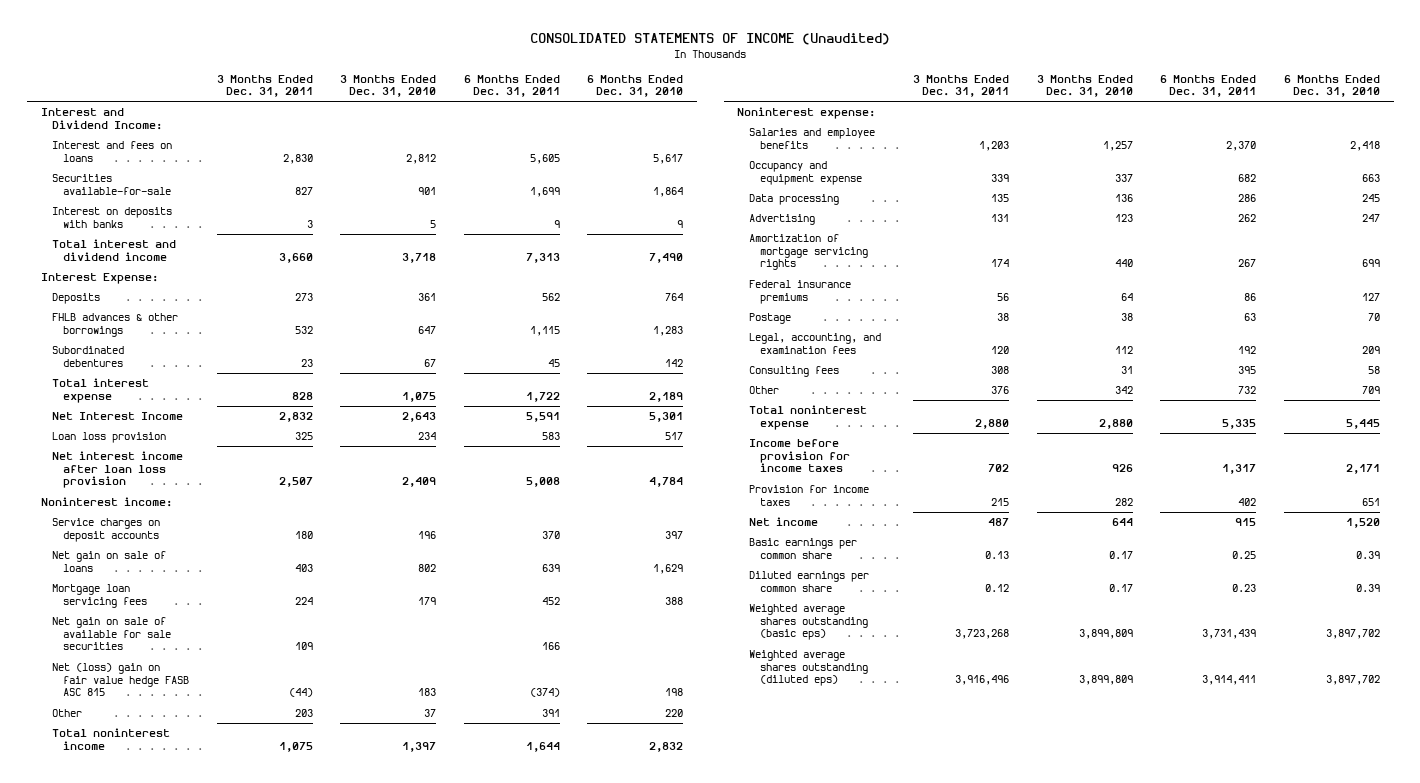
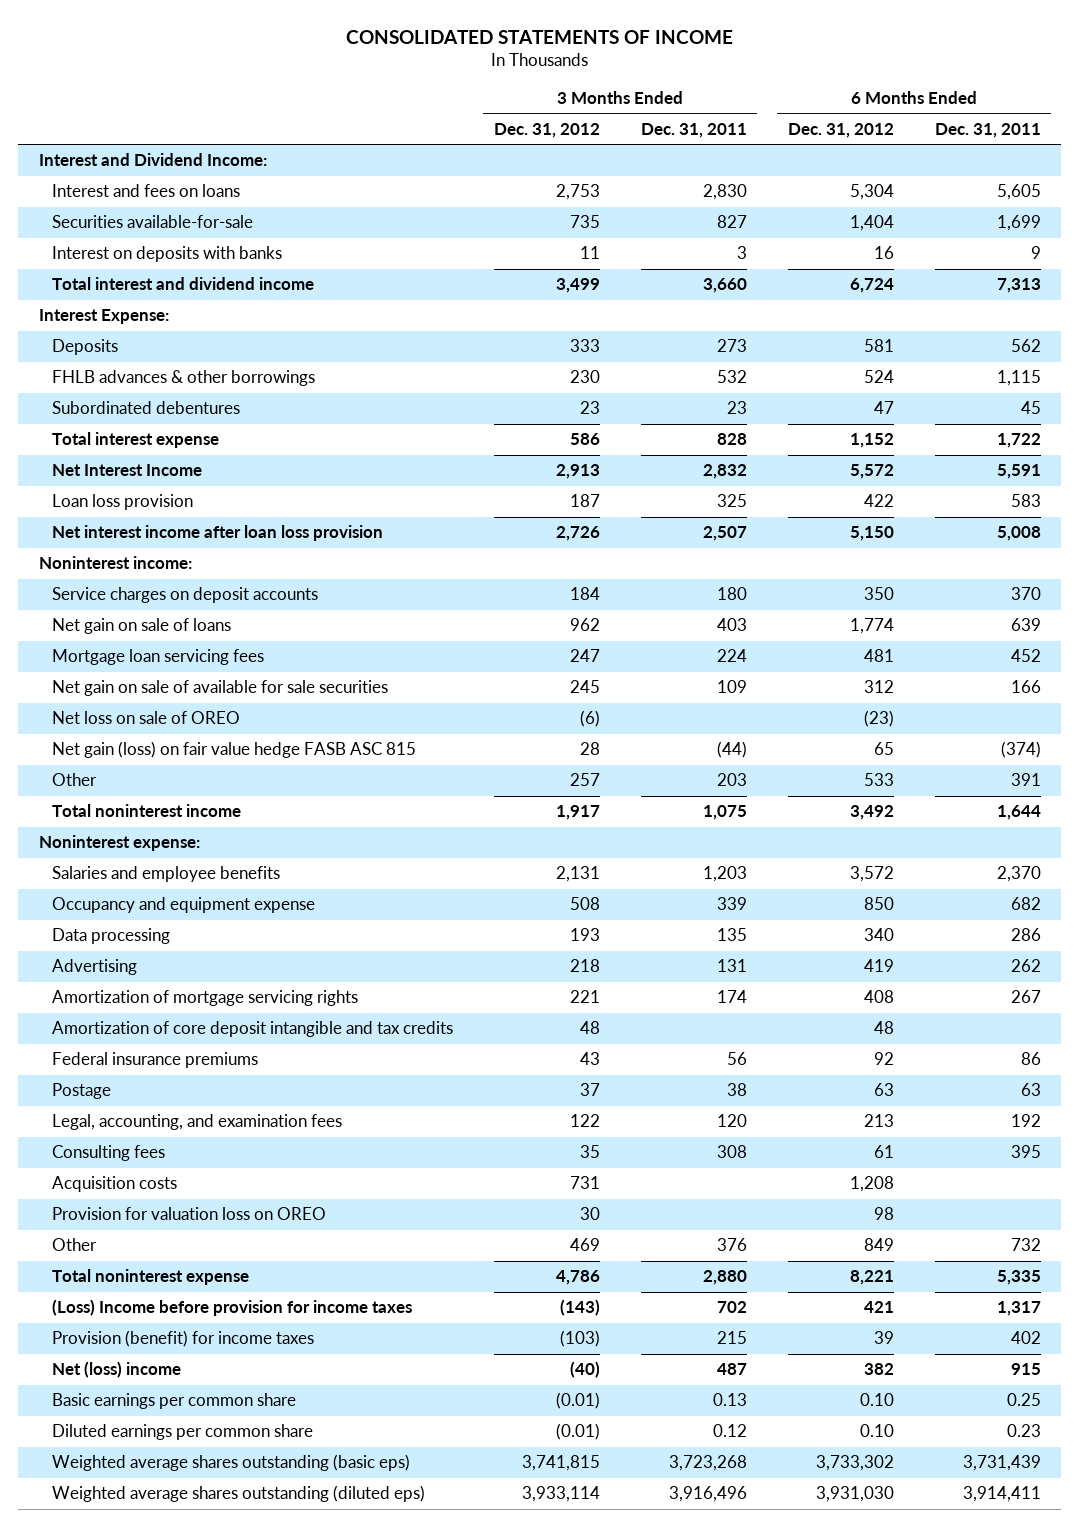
- CONSOLIDATED STATEMENTS OF INCOME (Unaudited)
+ CONSOLIDATED STATEMENTS OF INCOME
- | 3 Months Ended Dec. 31, 2011 | 3 Months Ended Dec. 31, 2010 | 6 Months Ended Dec. 31, 2011 | 6 Months Ended Dec. 31, 2010
+ | 3 Months Ended Dec. 31, 2012 | 3 Months Ended Dec. 31, 2011 | 6 Months Ended Dec. 31, 2012 | 6 Months Ended Dec. 31, 2011
- Net (loss) gain on fair value hedge FASB ASC 815 | (44) | 183 | (374) | 198
+ Net loss on sale of OREO | (6) | | (23) |
+ Net gain (loss) on fair value hedge FASB ASC 815 | 28 | (44) | 65 | (374)
+ Amortization of core deposit intangible and tax credits | 48 | | 48 |
+ Acquisition costs | 731 | | 1,208 |
+ Provision for valuation loss on OREO | 30 | | 98 |
- Income before provision for income taxes | 702 | 926 | 1,317 | 2,171
- Provision for income taxes | 215 | 282 | 402 | 651
- Net income | 487 | 644 | 915 | 1,520
+ (Loss) Income before provision for income taxes | (143) | 702 | 421 | 1,317
+ Provision (benefit) for income taxes | (103) | 215 | 39 | 402
+ Net (loss) income | (40) | 487 | 382 | 915

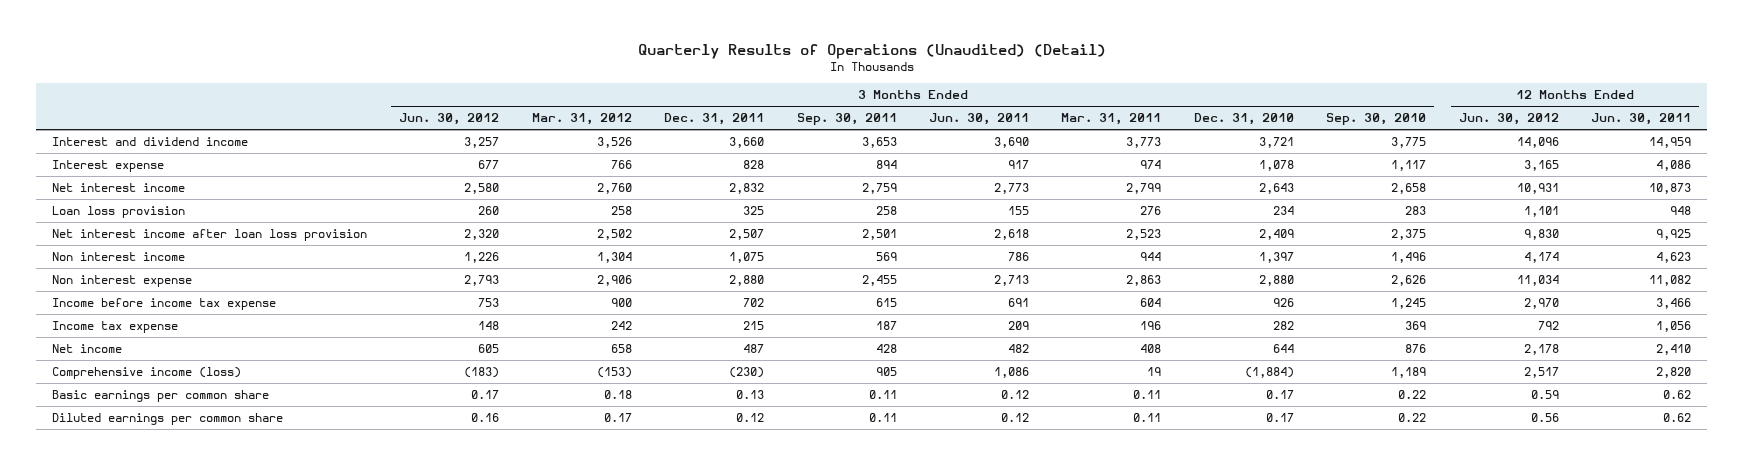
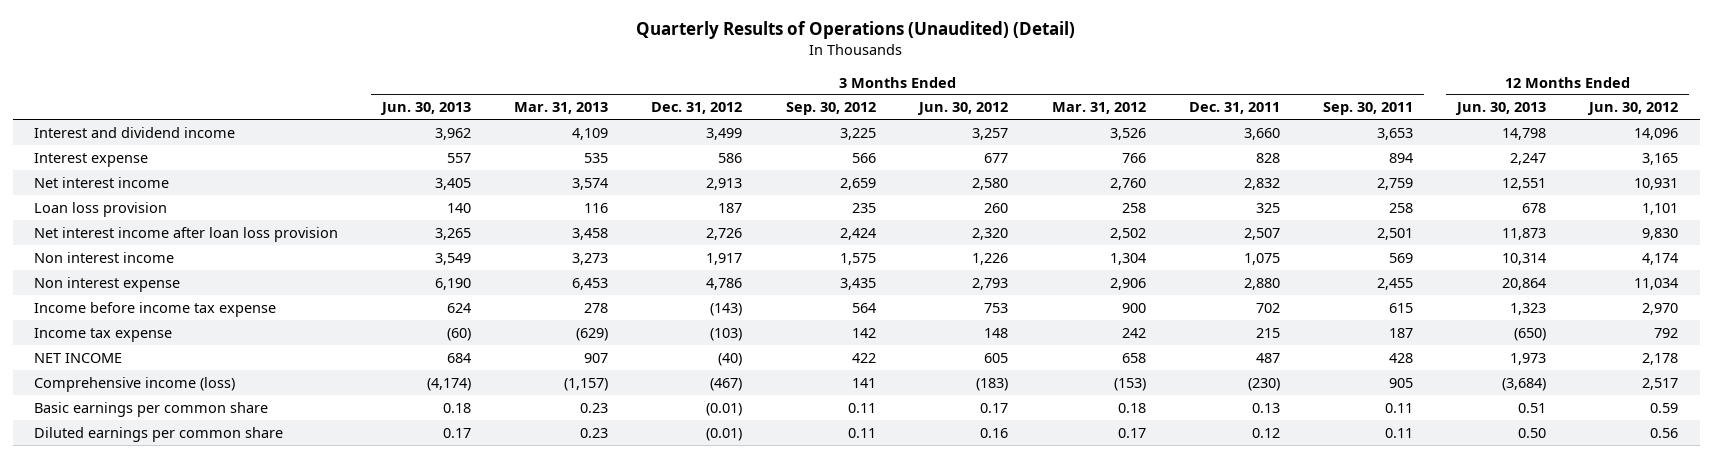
- | 3 Months Ended Jun. 30, 2012 | 3 Months Ended Mar. 31, 2012 | 3 Months Ended Dec. 31, 2011 | 3 Months Ended Sep. 30, 2011 | 3 Months Ended Jun. 30, 2011 | 3 Months Ended Mar. 31, 2011 | 3 Months Ended Dec. 31, 2010 | 3 Months Ended Sep. 30, 2010 | 12 Months Ended Jun. 30, 2012 | 12 Months Ended Jun. 30, 2011
+ | 3 Months Ended Jun. 30, 2013 | 3 Months Ended Mar. 31, 2013 | 3 Months Ended Dec. 31, 2012 | 3 Months Ended Sep. 30, 2012 | 3 Months Ended Jun. 30, 2012 | 3 Months Ended Mar. 31, 2012 | 3 Months Ended Dec. 31, 2011 | 3 Months Ended Sep. 30, 2011 | 12 Months Ended Jun. 30, 2013 | 12 Months Ended Jun. 30, 2012
- Net income | 605 | 658 | 487 | 428 | 482 | 408 | 644 | 876 | 2,178 | 2,410
+ NET INCOME | 684 | 907 | (40) | 422 | 605 | 658 | 487 | 428 | 1,973 | 2,178

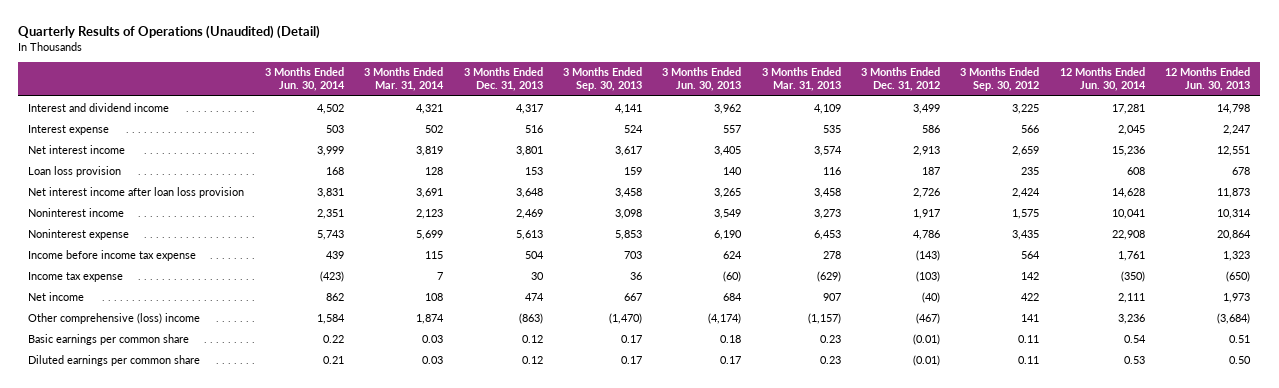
- | 3 Months Ended Jun. 30, 2013 | 3 Months Ended Mar. 31, 2013 | 3 Months Ended Dec. 31, 2012 | 3 Months Ended Sep. 30, 2012 | 3 Months Ended Jun. 30, 2012 | 3 Months Ended Mar. 31, 2012 | 3 Months Ended Dec. 31, 2011 | 3 Months Ended Sep. 30, 2011 | 12 Months Ended Jun. 30, 2013 | 12 Months Ended Jun. 30, 2012
+ | 3 Months Ended Jun. 30, 2014 | 3 Months Ended Mar. 31, 2014 | 3 Months Ended Dec. 31, 2013 | 3 Months Ended Sep. 30, 2013 | 3 Months Ended Jun. 30, 2013 | 3 Months Ended Mar. 31, 2013 | 3 Months Ended Dec. 31, 2012 | 3 Months Ended Sep. 30, 2012 | 12 Months Ended Jun. 30, 2014 | 12 Months Ended Jun. 30, 2013
- Non interest income | 3,549 | 3,273 | 1,917 | 1,575 | 1,226 | 1,304 | 1,075 | 569 | 10,314 | 4,174
- Non interest expense | 6,190 | 6,453 | 4,786 | 3,435 | 2,793 | 2,906 | 2,880 | 2,455 | 20,864 | 11,034
+ Noninterest income | 2,351 | 2,123 | 2,469 | 3,098 | 3,549 | 3,273 | 1,917 | 1,575 | 10,041 | 10,314
+ Noninterest expense | 5,743 | 5,699 | 5,613 | 5,853 | 6,190 | 6,453 | 4,786 | 3,435 | 22,908 | 20,864
- NET INCOME | 684 | 907 | (40) | 422 | 605 | 658 | 487 | 428 | 1,973 | 2,178
- Comprehensive income (loss) | (4,174) | (1,157) | (467) | 141 | (183) | (153) | (230) | 905 | (3,684) | 2,517
+ Net income | 862 | 108 | 474 | 667 | 684 | 907 | (40) | 422 | 2,111 | 1,973
+ Other comprehensive (loss) income | 1,584 | 1,874 | (863) | (1,470) | (4,174) | (1,157) | (467) | 141 | 3,236 | (3,684)

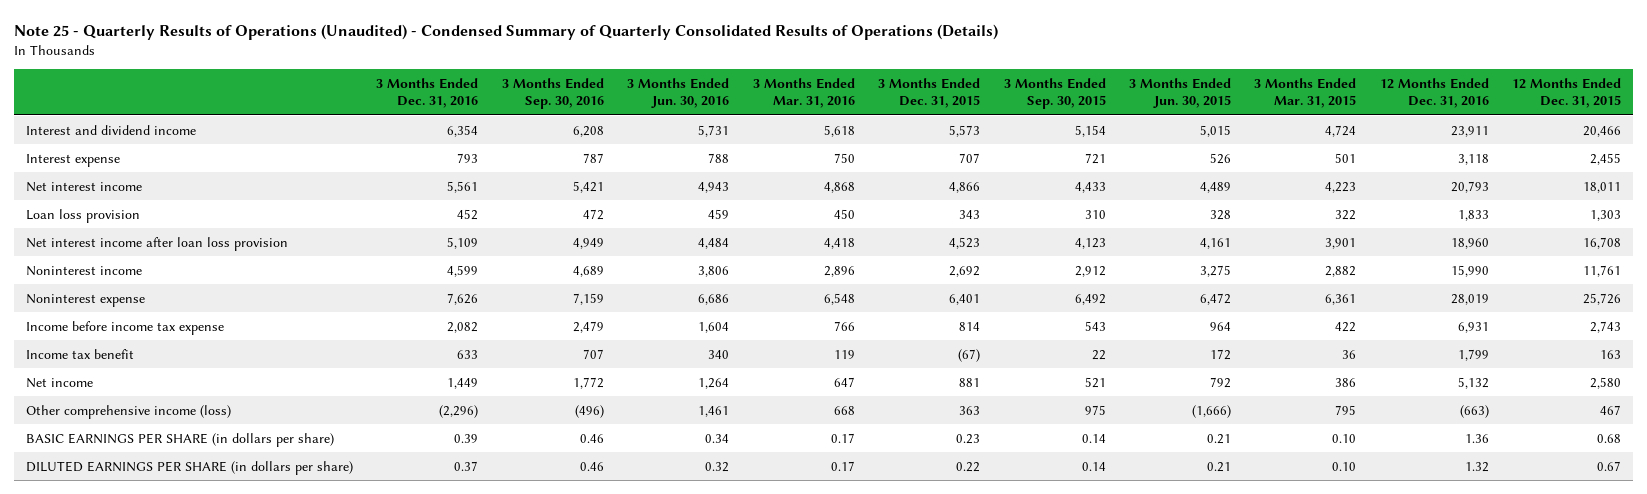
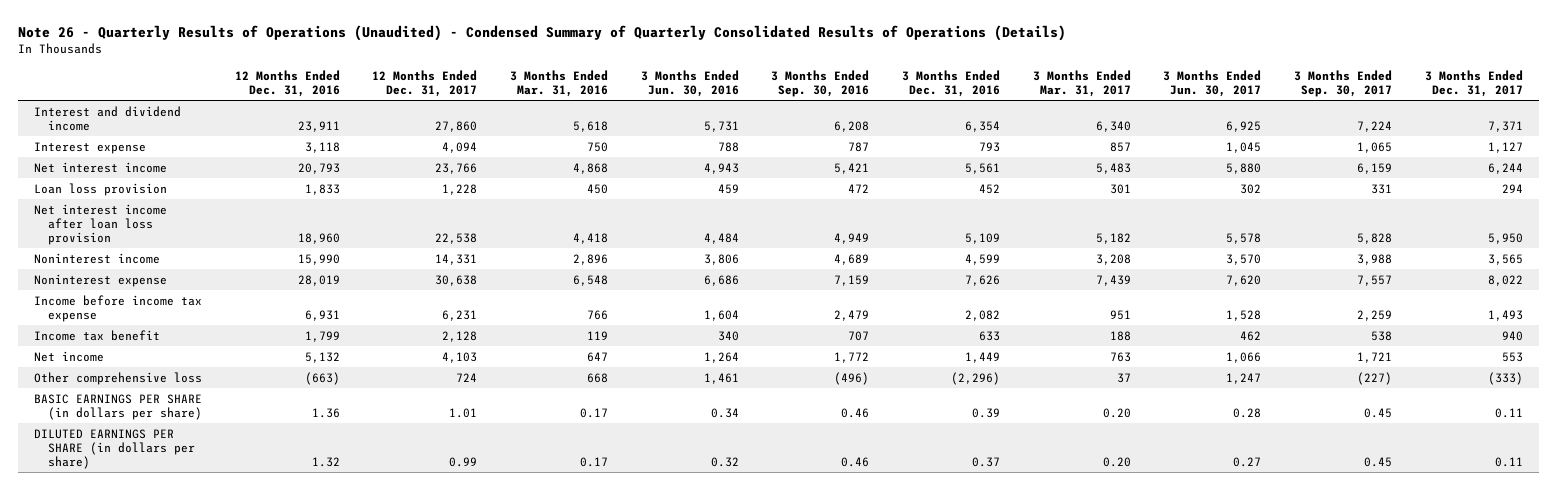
- Note 25 - Quarterly Results of Operations (Unaudited) - Condensed Summary of Quarterly Consolidated Results of Operations (Details)
+ Note 26 - Quarterly Results of Operations (Unaudited) - Condensed Summary of Quarterly Consolidated Results of Operations (Details)
- | 3 Months Ended Dec. 31, 2016 | 3 Months Ended Sep. 30, 2016 | 3 Months Ended Jun. 30, 2016 | 3 Months Ended Mar. 31, 2016 | 3 Months Ended Dec. 31, 2015 | 3 Months Ended Sep. 30, 2015 | 3 Months Ended Jun. 30, 2015 | 3 Months Ended Mar. 31, 2015 | 12 Months Ended Dec. 31, 2016 | 12 Months Ended Dec. 31, 2015
+ | 12 Months Ended Dec. 31, 2016 | 12 Months Ended Dec. 31, 2017 | 3 Months Ended Mar. 31, 2016 | 3 Months Ended Jun. 30, 2016 | 3 Months Ended Sep. 30, 2016 | 3 Months Ended Dec. 31, 2016 | 3 Months Ended Mar. 31, 2017 | 3 Months Ended Jun. 30, 2017 | 3 Months Ended Sep. 30, 2017 | 3 Months Ended Dec. 31, 2017
- Other comprehensive income (loss) | (2,296) | (496) | 1,461 | 668 | 363 | 975 | (1,666) | 795 | (663) | 467
+ Other comprehensive loss | (663) | 724 | 668 | 1,461 | (496) | (2,296) | 37 | 1,247 | (227) | (333)

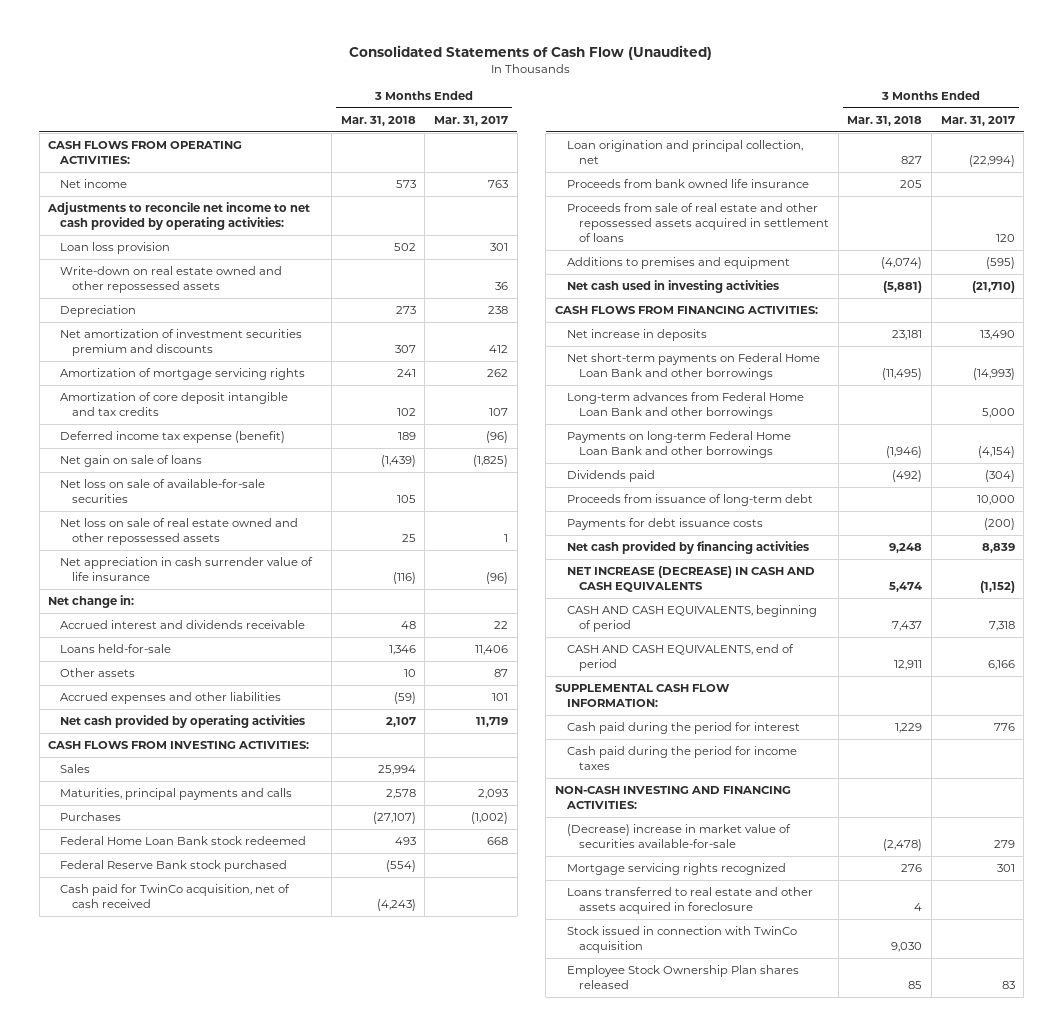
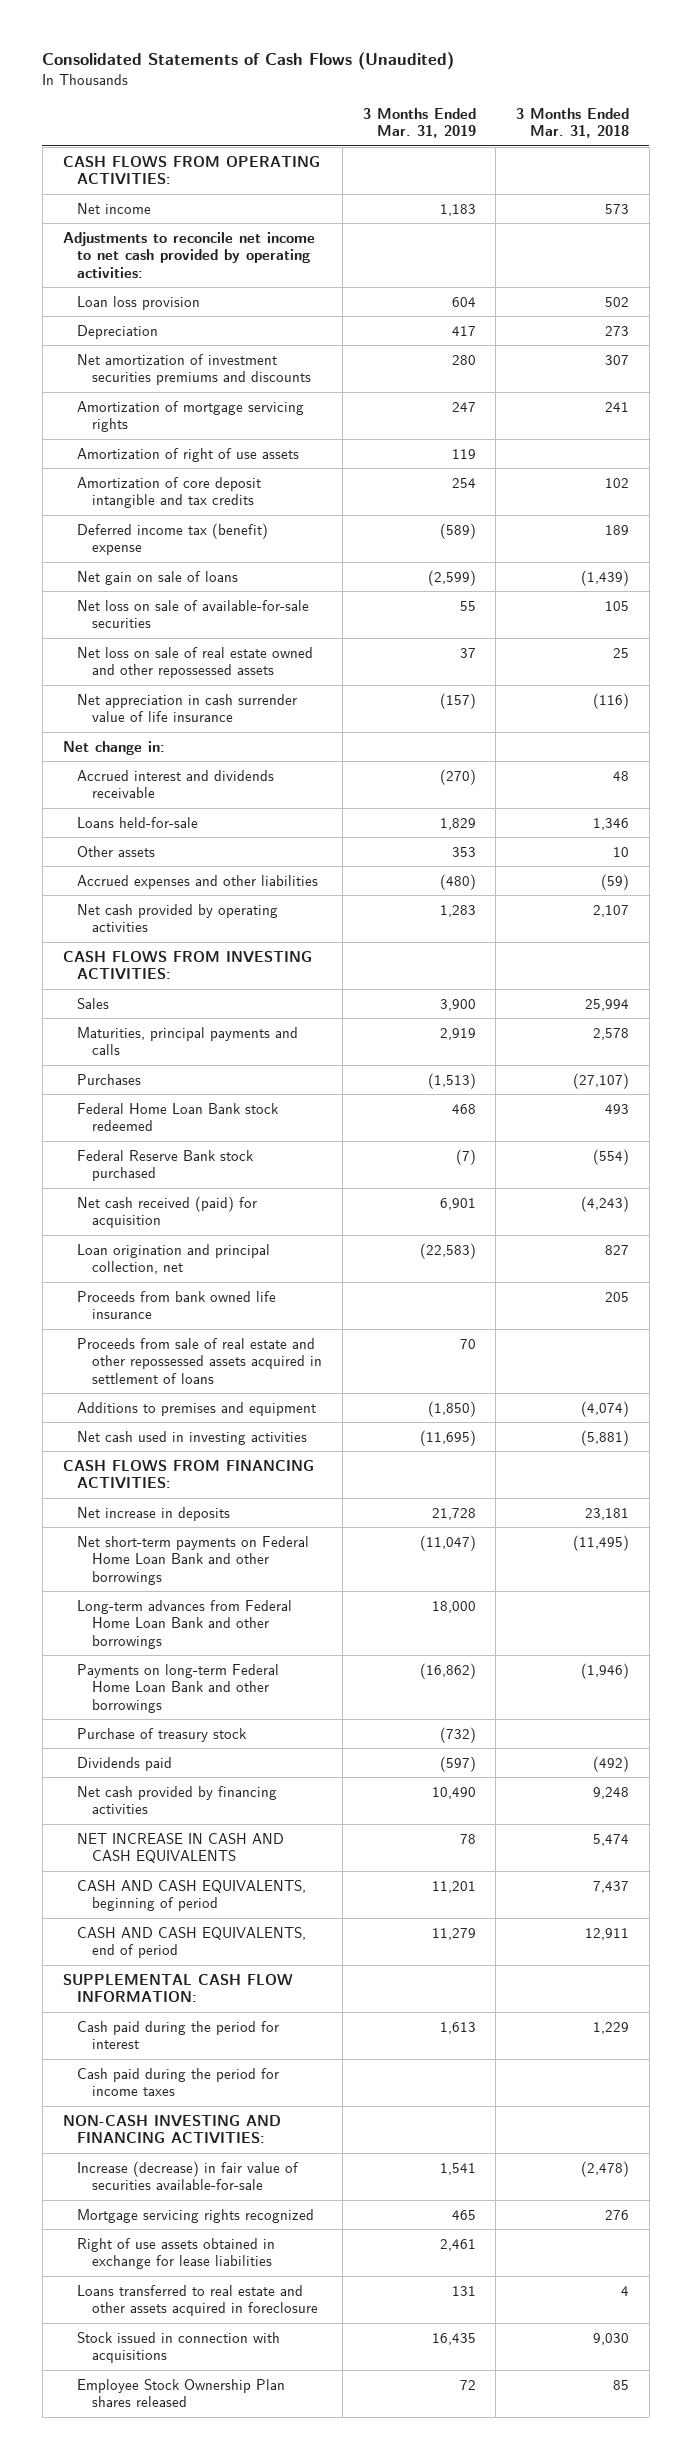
- Consolidated Statements of Cash Flow (Unaudited)
+ Consolidated Statements of Cash Flows (Unaudited)
- | 3 Months Ended Mar. 31, 2018 | 3 Months Ended Mar. 31, 2017
+ | 3 Months Ended Mar. 31, 2019 | 3 Months Ended Mar. 31, 2018
- Write-down on real estate owned and other repossessed assets | | 36
- Net amortization of investment securities premium and discounts | 307 | 412
+ Net amortization of investment securities premiums and discounts | 280 | 307
+ Amortization of right of use assets | 119 |
- Deferred income tax expense (benefit) | 189 | (96)
+ Deferred income tax (benefit) expense | (589) | 189
- Cash paid for TwinCo acquisition, net of cash received | (4,243) |
+ Net cash received (paid) for acquisition | 6,901 | (4,243)
+ Purchase of treasury stock | (732) |
- Proceeds from issuance of long-term debt | | 10,000
- Payments for debt issuance costs | | (200)
- NET INCREASE (DECREASE) IN CASH AND CASH EQUIVALENTS | 5,474 | (1,152)
+ NET INCREASE IN CASH AND CASH EQUIVALENTS | 78 | 5,474
- (Decrease) increase in market value of securities available-for-sale | (2,478) | 279
+ Increase (decrease) in fair value of securities available-for-sale | 1,541 | (2,478)
+ Right of use assets obtained in exchange for lease liabilities | 2,461 |
- Stock issued in connection with TwinCo acquisition | 9,030 |
+ Stock issued in connection with acquisitions | 16,435 | 9,030

